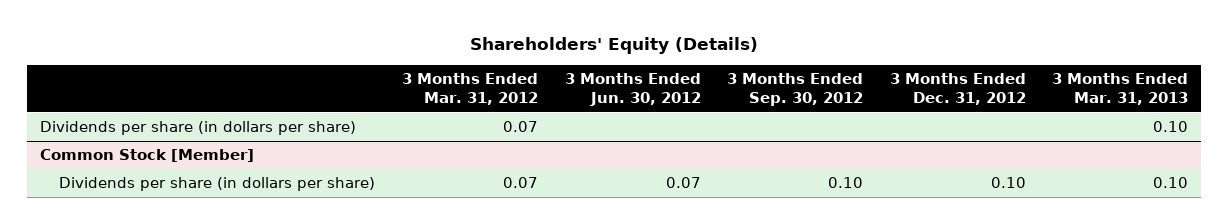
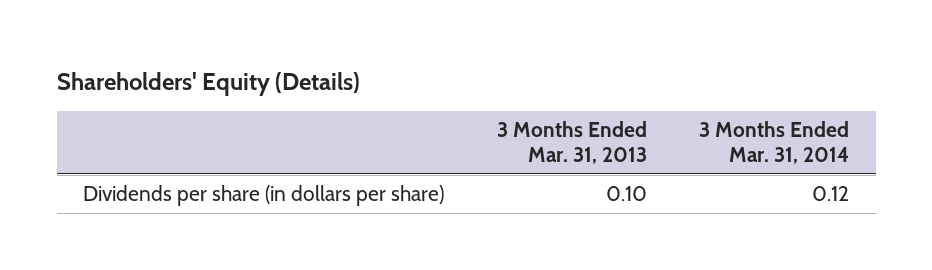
- | 3 Months Ended Mar. 31, 2012 | 3 Months Ended Jun. 30, 2012 | 3 Months Ended Sep. 30, 2012 | 3 Months Ended Dec. 31, 2012 | 3 Months Ended Mar. 31, 2013
+ | 3 Months Ended Mar. 31, 2013 | 3 Months Ended Mar. 31, 2014
- Common Stock [Member]
- Dividends per share (in dollars per share) | 0.07 | 0.07 | 0.10 | 0.10 | 0.10

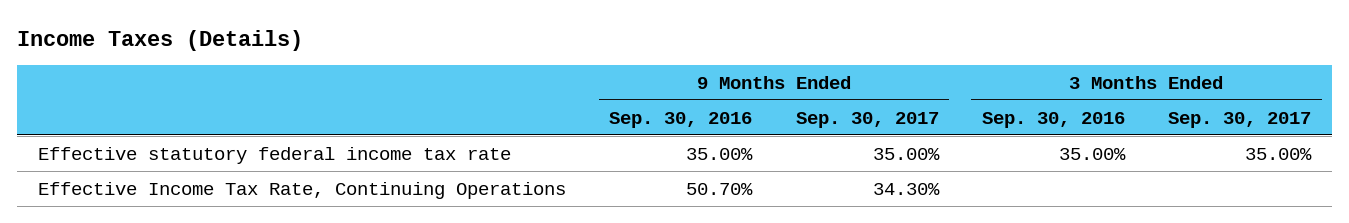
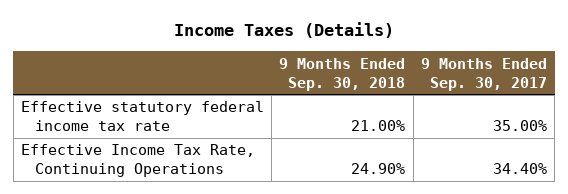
- | 9 Months Ended Sep. 30, 2016 | 9 Months Ended Sep. 30, 2017 | 3 Months Ended Sep. 30, 2016 | 3 Months Ended Sep. 30, 2017
+ | 9 Months Ended Sep. 30, 2018 | 9 Months Ended Sep. 30, 2017
- Effective Income Tax Rate, Continuing Operations | 50.70% | 34.30% | |
+ Effective Income Tax Rate, Continuing Operations | 24.90% | 34.40%

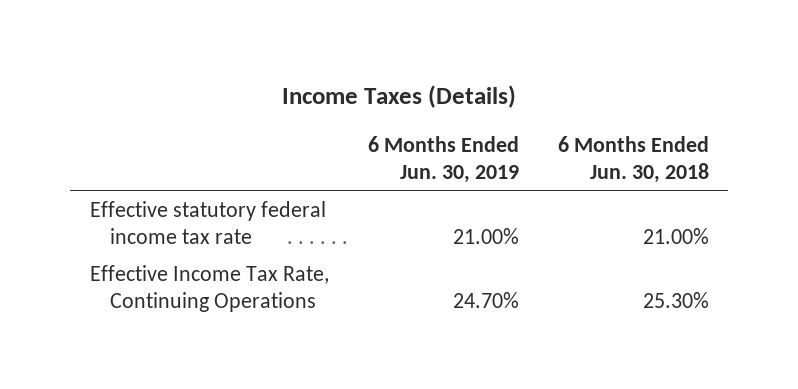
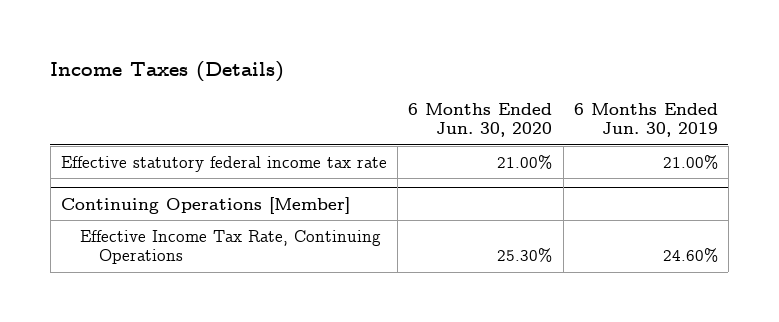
- | 6 Months Ended Jun. 30, 2019 | 6 Months Ended Jun. 30, 2018
+ | 6 Months Ended Jun. 30, 2020 | 6 Months Ended Jun. 30, 2019
- Effective Income Tax Rate, Continuing Operations | 24.70% | 25.30%
+ Continuing Operations [Member]
+ Effective Income Tax Rate, Continuing Operations | 25.30% | 24.60%

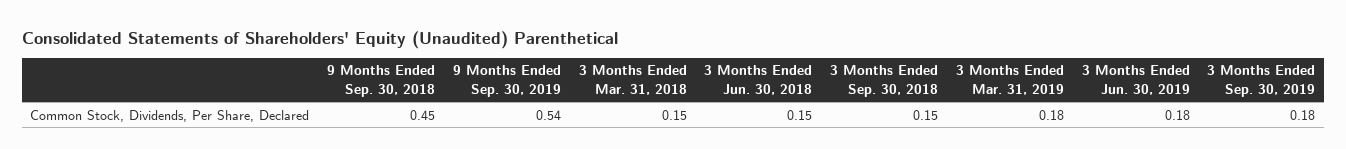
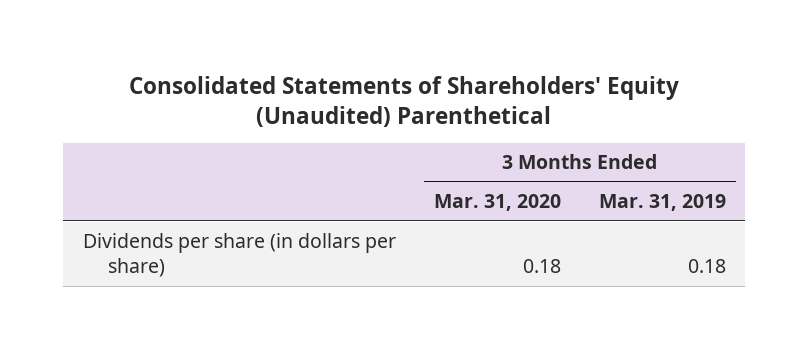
- | 9 Months Ended Sep. 30, 2018 | 9 Months Ended Sep. 30, 2019 | 3 Months Ended Mar. 31, 2018 | 3 Months Ended Jun. 30, 2018 | 3 Months Ended Sep. 30, 2018 | 3 Months Ended Mar. 31, 2019 | 3 Months Ended Jun. 30, 2019 | 3 Months Ended Sep. 30, 2019
+ | 3 Months Ended Mar. 31, 2020 | 3 Months Ended Mar. 31, 2019
- Common Stock, Dividends, Per Share, Declared | 0.45 | 0.54 | 0.15 | 0.15 | 0.15 | 0.18 | 0.18 | 0.18
+ Dividends per share (in dollars per share) | 0.18 | 0.18

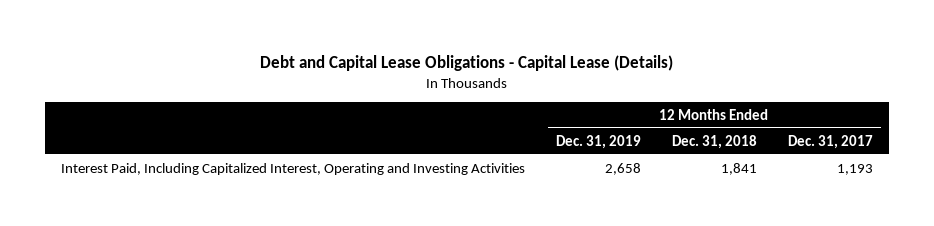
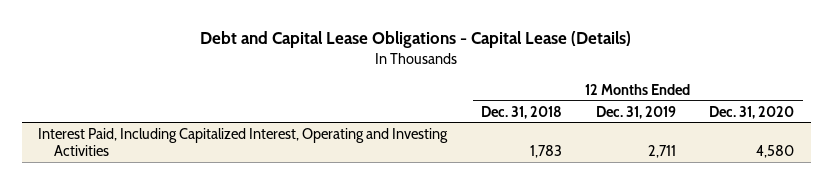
- | 12 Months Ended Dec. 31, 2019 | 12 Months Ended Dec. 31, 2018 | 12 Months Ended Dec. 31, 2017
+ | 12 Months Ended Dec. 31, 2018 | 12 Months Ended Dec. 31, 2019 | 12 Months Ended Dec. 31, 2020
- Interest Paid, Including Capitalized Interest, Operating and Investing Activities | 2,658 | 1,841 | 1,193
+ Interest Paid, Including Capitalized Interest, Operating and Investing Activities | 1,783 | 2,711 | 4,580

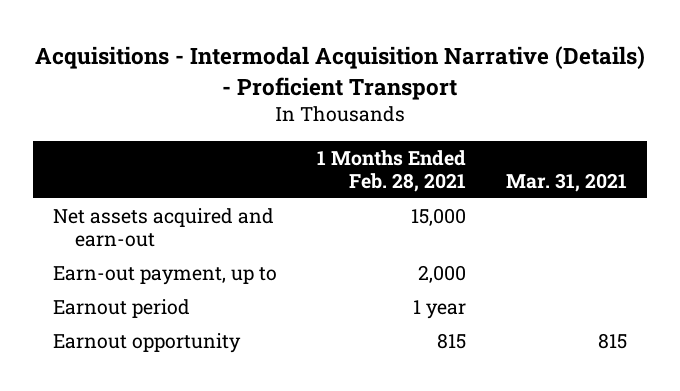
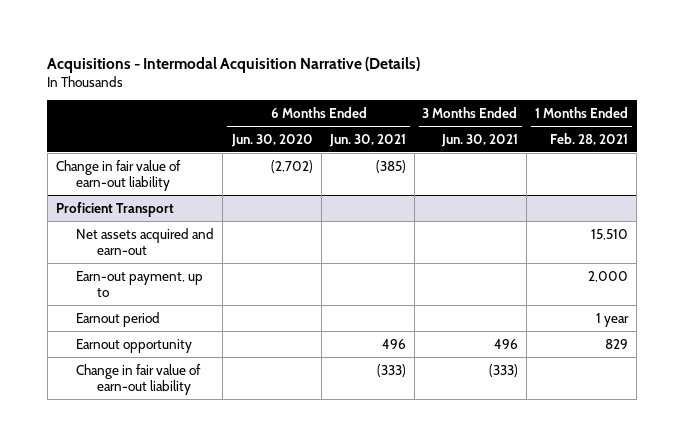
- Acquisitions - Intermodal Acquisition Narrative (Details) - Proficient Transport
+ Acquisitions - Intermodal Acquisition Narrative (Details)
- | 1 Months Ended Feb. 28, 2021 | Mar. 31, 2021
+ | 6 Months Ended Jun. 30, 2020 | 6 Months Ended Jun. 30, 2021 | 3 Months Ended Jun. 30, 2021 | 1 Months Ended Feb. 28, 2021
- Net assets acquired and earn-out | 15,000 |
+ Change in fair value of earn-out liability | (2,702) | (385) | |
+ Proficient Transport
+ Net assets acquired and earn-out | | | | 15,510
- Earnout opportunity | 815 | 815
+ Earnout opportunity | | 496 | 496 | 829
+ Change in fair value of earn-out liability | | (333) | (333) |

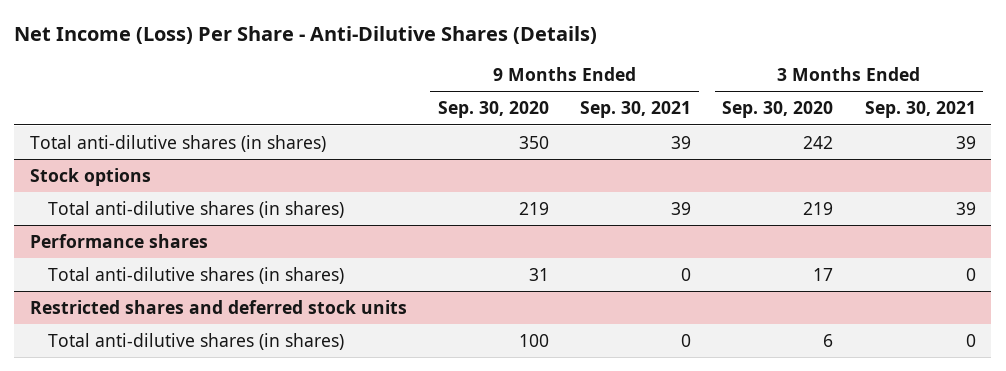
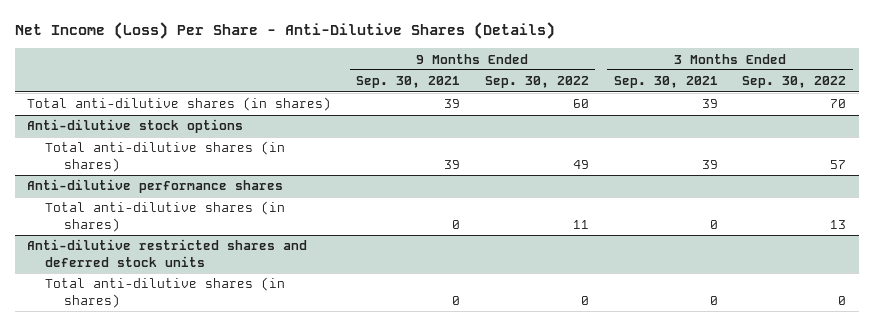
- | 9 Months Ended Sep. 30, 2020 | 9 Months Ended Sep. 30, 2021 | 3 Months Ended Sep. 30, 2020 | 3 Months Ended Sep. 30, 2021
+ | 9 Months Ended Sep. 30, 2021 | 9 Months Ended Sep. 30, 2022 | 3 Months Ended Sep. 30, 2021 | 3 Months Ended Sep. 30, 2022
- Stock options
+ Anti-dilutive stock options
- Performance shares
+ Anti-dilutive performance shares
- Restricted shares and deferred stock units
+ Anti-dilutive restricted shares and deferred stock units

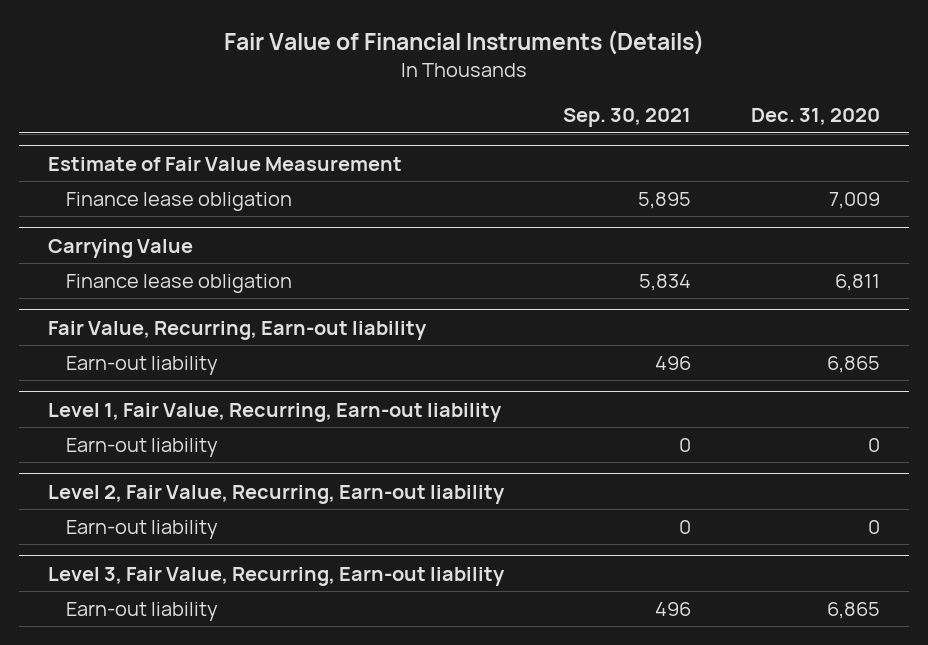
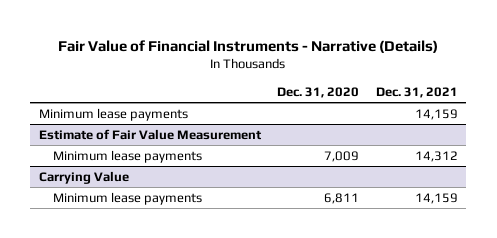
- Fair Value of Financial Instruments (Details)
+ Fair Value of Financial Instruments - Narrative (Details)
- | Sep. 30, 2021 | Dec. 31, 2020
+ | Dec. 31, 2020 | Dec. 31, 2021
+ Minimum lease payments | | 14,159
@ Estimate of Fair Value Measurement
- Finance lease obligation | 5,895 | 7,009
+ Minimum lease payments | 7,009 | 14,312
@ Carrying Value
- Finance lease obligation | 5,834 | 6,811
- Fair Value, Recurring, Earn-out liability
- Earn-out liability | 496 | 6,865
- Level 1, Fair Value, Recurring, Earn-out liability
- Earn-out liability | 0 | 0
- Level 2, Fair Value, Recurring, Earn-out liability
- Earn-out liability | 0 | 0
- Level 3, Fair Value, Recurring, Earn-out liability
- Earn-out liability | 496 | 6,865
@ Carrying Value
+ Minimum lease payments | 6,811 | 14,159

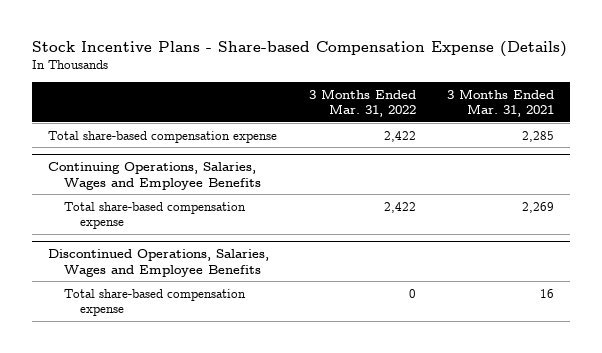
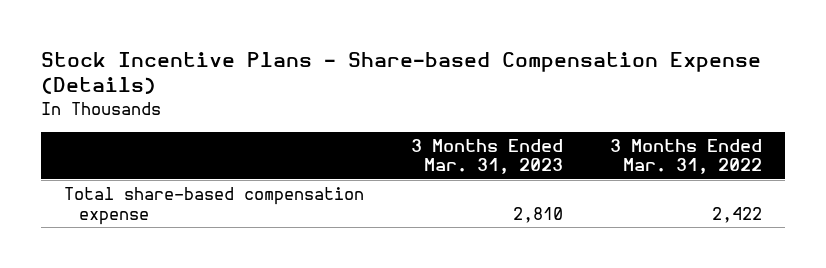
- | 3 Months Ended Mar. 31, 2022 | 3 Months Ended Mar. 31, 2021
+ | 3 Months Ended Mar. 31, 2023 | 3 Months Ended Mar. 31, 2022
- Continuing Operations, Salaries, Wages and Employee Benefits
- Total share-based compensation expense | 2,422 | 2,269
- Discontinued Operations, Salaries, Wages and Employee Benefits
- Total share-based compensation expense | 0 | 16

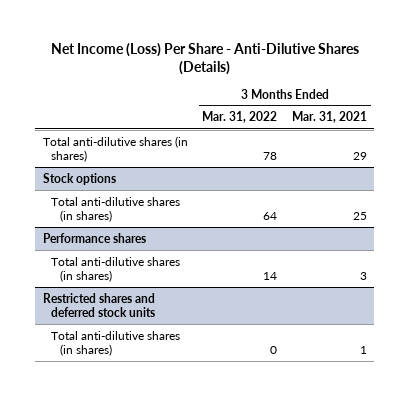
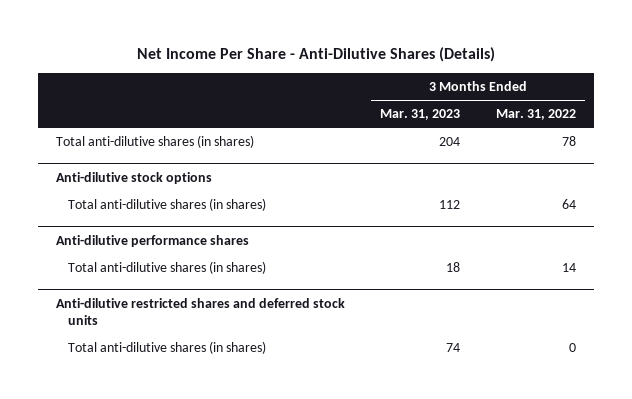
- Net Income (Loss) Per Share - Anti-Dilutive Shares (Details)
+ Net Income Per Share - Anti-Dilutive Shares (Details)
- | 3 Months Ended Mar. 31, 2022 | 3 Months Ended Mar. 31, 2021
+ | 3 Months Ended Mar. 31, 2023 | 3 Months Ended Mar. 31, 2022
- Stock options
+ Anti-dilutive stock options
- Performance shares
+ Anti-dilutive performance shares
- Restricted shares and deferred stock units
+ Anti-dilutive restricted shares and deferred stock units

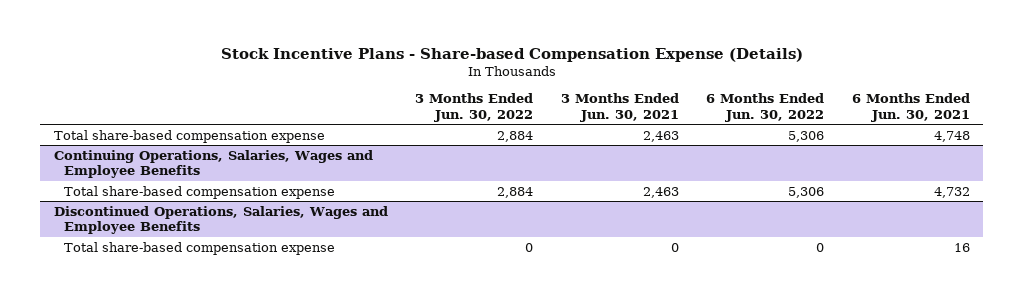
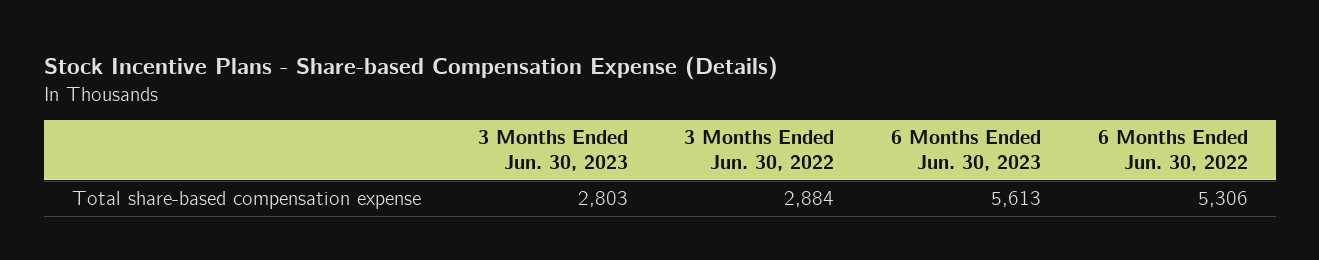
- | 3 Months Ended Jun. 30, 2022 | 3 Months Ended Jun. 30, 2021 | 6 Months Ended Jun. 30, 2022 | 6 Months Ended Jun. 30, 2021
+ | 3 Months Ended Jun. 30, 2023 | 3 Months Ended Jun. 30, 2022 | 6 Months Ended Jun. 30, 2023 | 6 Months Ended Jun. 30, 2022
- Continuing Operations, Salaries, Wages and Employee Benefits
- Total share-based compensation expense | 2,884 | 2,463 | 5,306 | 4,732
- Discontinued Operations, Salaries, Wages and Employee Benefits
- Total share-based compensation expense | 0 | 0 | 0 | 16

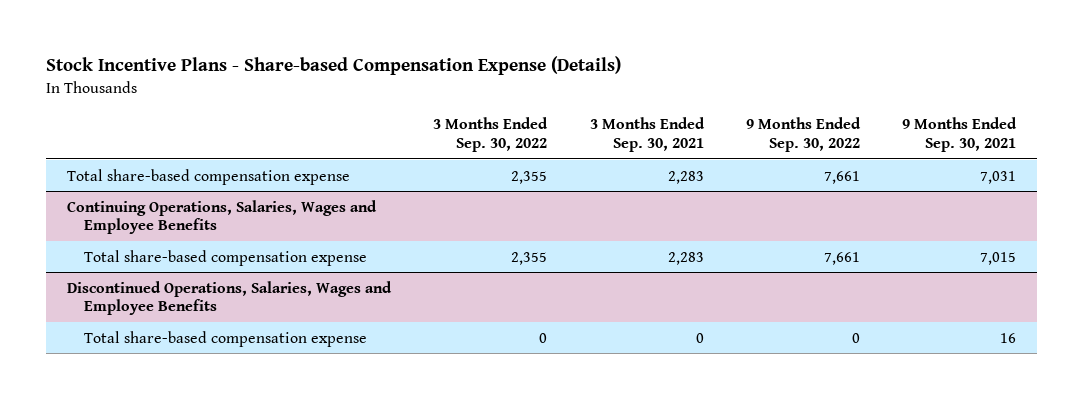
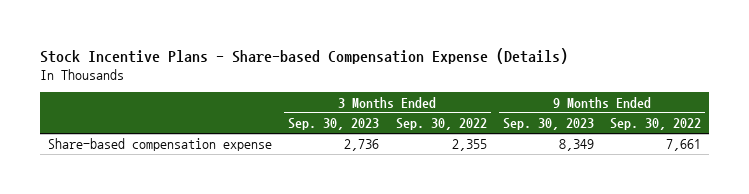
- | 3 Months Ended Sep. 30, 2022 | 3 Months Ended Sep. 30, 2021 | 9 Months Ended Sep. 30, 2022 | 9 Months Ended Sep. 30, 2021
+ | 3 Months Ended Sep. 30, 2023 | 3 Months Ended Sep. 30, 2022 | 9 Months Ended Sep. 30, 2023 | 9 Months Ended Sep. 30, 2022
- Total share-based compensation expense | 2,355 | 2,283 | 7,661 | 7,031
- Continuing Operations, Salaries, Wages and Employee Benefits
- Total share-based compensation expense | 2,355 | 2,283 | 7,661 | 7,015
- Discontinued Operations, Salaries, Wages and Employee Benefits
- Total share-based compensation expense | 0 | 0 | 0 | 16
+ Share-based compensation expense | 2,736 | 2,355 | 8,349 | 7,661

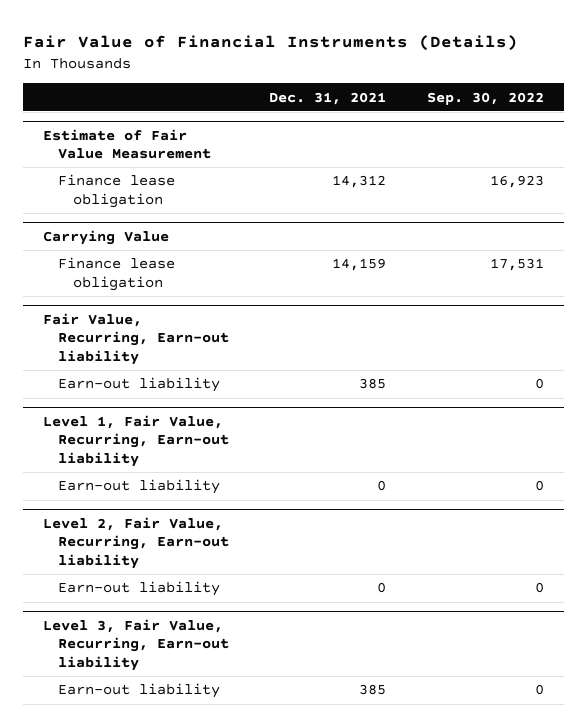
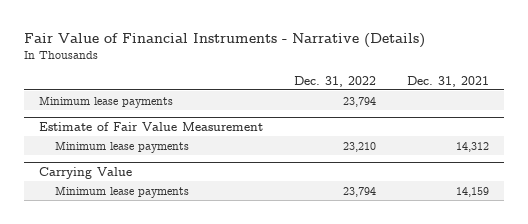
- Fair Value of Financial Instruments (Details)
+ Fair Value of Financial Instruments - Narrative (Details)
- | Dec. 31, 2021 | Sep. 30, 2022
+ | Dec. 31, 2022 | Dec. 31, 2021
+ Minimum lease payments | 23,794 |
@ Estimate of Fair Value Measurement
- Finance lease obligation | 14,312 | 16,923
+ Minimum lease payments | 23,210 | 14,312
@ Carrying Value
- Finance lease obligation | 14,159 | 17,531
- Fair Value, Recurring, Earn-out liability
- Earn-out liability | 385 | 0
- Level 1, Fair Value, Recurring, Earn-out liability
- Earn-out liability | 0 | 0
- Level 2, Fair Value, Recurring, Earn-out liability
- Earn-out liability | 0 | 0
- Level 3, Fair Value, Recurring, Earn-out liability
- Earn-out liability | 385 | 0
@ Carrying Value
+ Minimum lease payments | 23,794 | 14,159

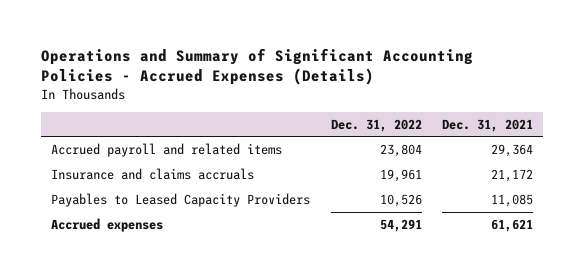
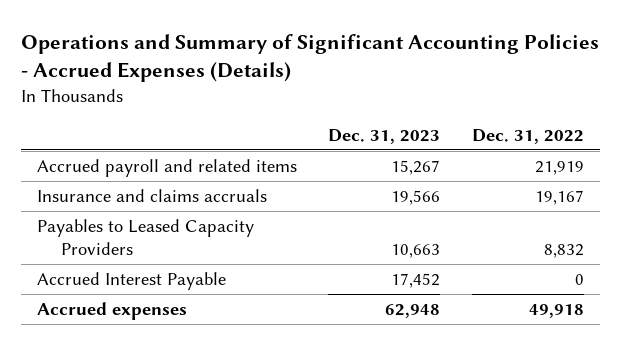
- | Dec. 31, 2022 | Dec. 31, 2021
+ | Dec. 31, 2023 | Dec. 31, 2022
- Accrued payroll and related items | 23,804 | 29,364
- Insurance and claims accruals | 19,961 | 21,172
- Payables to Leased Capacity Providers | 10,526 | 11,085
- Accrued expenses | 54,291 | 61,621
+ Accrued payroll and related items | 15,267 | 21,919
+ Insurance and claims accruals | 19,566 | 19,167
+ Payables to Leased Capacity Providers | 10,663 | 8,832
+ Accrued Interest Payable | 17,452 | 0
+ Accrued expenses | 62,948 | 49,918

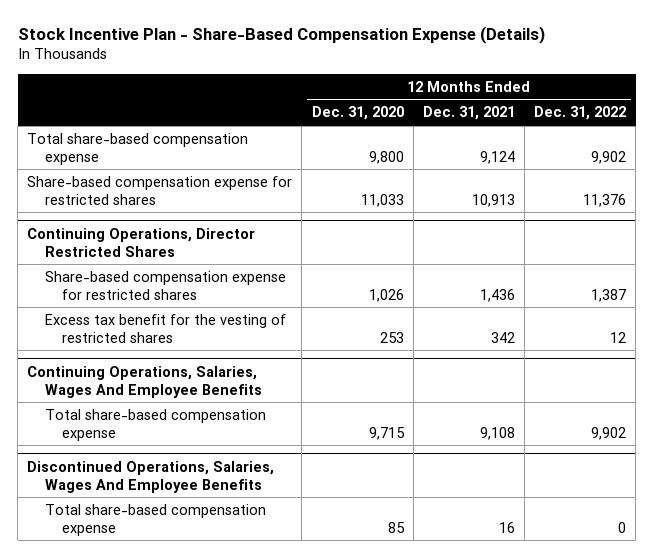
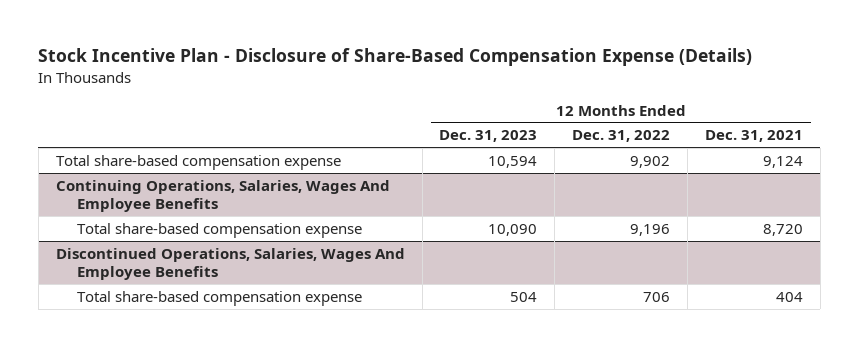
- Stock Incentive Plan - Share-Based Compensation Expense (Details)
+ Stock Incentive Plan - Disclosure of Share-Based Compensation Expense (Details)
- | 12 Months Ended Dec. 31, 2020 | 12 Months Ended Dec. 31, 2021 | 12 Months Ended Dec. 31, 2022
+ | 12 Months Ended Dec. 31, 2023 | 12 Months Ended Dec. 31, 2022 | 12 Months Ended Dec. 31, 2021
- Share-based compensation expense for restricted shares | 11,033 | 10,913 | 11,376
- Continuing Operations, Director Restricted Shares
- Share-based compensation expense for restricted shares | 1,026 | 1,436 | 1,387
- Excess tax benefit for the vesting of restricted shares | 253 | 342 | 12
@ Continuing Operations, Salaries, Wages And Employee Benefits
- Total share-based compensation expense | 9,715 | 9,108 | 9,902
+ Total share-based compensation expense | 10,090 | 9,196 | 8,720
@ Discontinued Operations, Salaries, Wages And Employee Benefits
- Total share-based compensation expense | 85 | 16 | 0
+ Total share-based compensation expense | 504 | 706 | 404

